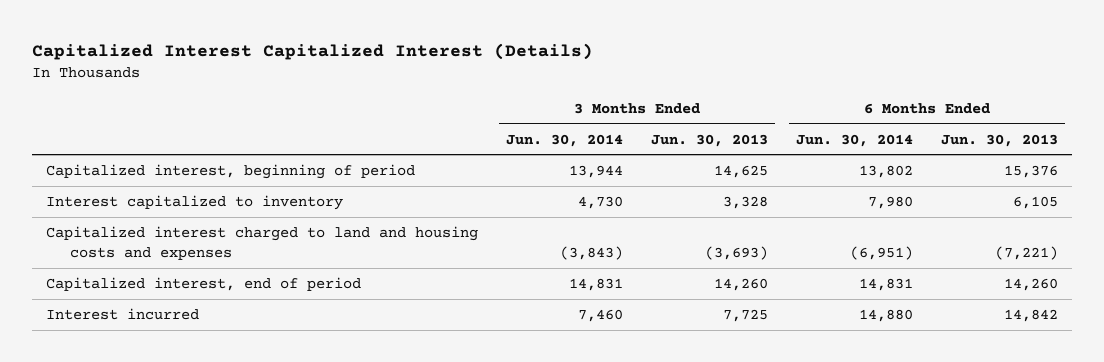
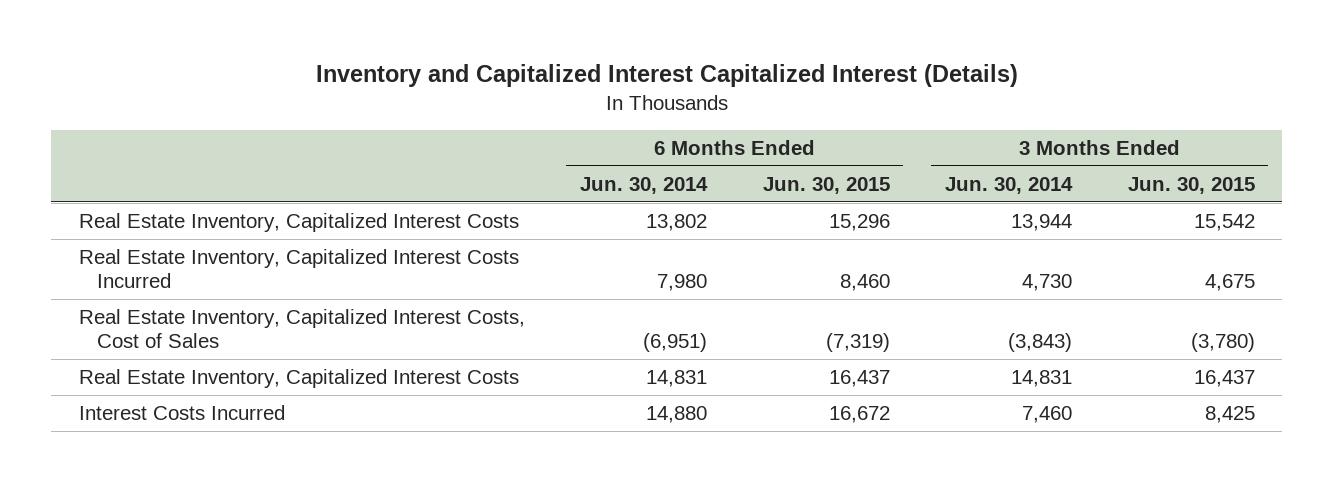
- Capitalized Interest Capitalized Interest (Details)
+ Inventory and Capitalized Interest Capitalized Interest (Details)
- | 3 Months Ended Jun. 30, 2014 | 3 Months Ended Jun. 30, 2013 | 6 Months Ended Jun. 30, 2014 | 6 Months Ended Jun. 30, 2013
+ | 6 Months Ended Jun. 30, 2014 | 6 Months Ended Jun. 30, 2015 | 3 Months Ended Jun. 30, 2014 | 3 Months Ended Jun. 30, 2015
- Capitalized interest, beginning of period | 13,944 | 14,625 | 13,802 | 15,376
- Interest capitalized to inventory | 4,730 | 3,328 | 7,980 | 6,105
- Capitalized interest charged to land and housing costs and expenses | (3,843) | (3,693) | (6,951) | (7,221)
- Capitalized interest, end of period | 14,831 | 14,260 | 14,831 | 14,260
- Interest incurred | 7,460 | 7,725 | 14,880 | 14,842
+ Real Estate Inventory, Capitalized Interest Costs | 13,802 | 15,296 | 13,944 | 15,542
+ Real Estate Inventory, Capitalized Interest Costs Incurred | 7,980 | 8,460 | 4,730 | 4,675
+ Real Estate Inventory, Capitalized Interest Costs, Cost of Sales | (6,951) | (7,319) | (3,843) | (3,780)
+ Real Estate Inventory, Capitalized Interest Costs | 14,831 | 16,437 | 14,831 | 16,437
+ Interest Costs Incurred | 14,880 | 16,672 | 7,460 | 8,425

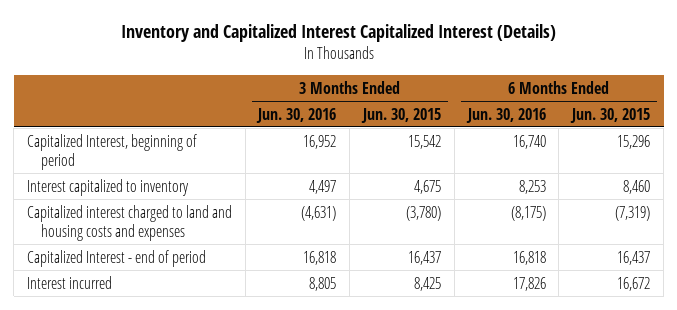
- | 6 Months Ended Jun. 30, 2014 | 6 Months Ended Jun. 30, 2015 | 3 Months Ended Jun. 30, 2014 | 3 Months Ended Jun. 30, 2015
+ | 3 Months Ended Jun. 30, 2016 | 3 Months Ended Jun. 30, 2015 | 6 Months Ended Jun. 30, 2016 | 6 Months Ended Jun. 30, 2015
- Real Estate Inventory, Capitalized Interest Costs | 13,802 | 15,296 | 13,944 | 15,542
- Real Estate Inventory, Capitalized Interest Costs Incurred | 7,980 | 8,460 | 4,730 | 4,675
- Real Estate Inventory, Capitalized Interest Costs, Cost of Sales | (6,951) | (7,319) | (3,843) | (3,780)
- Real Estate Inventory, Capitalized Interest Costs | 14,831 | 16,437 | 14,831 | 16,437
- Interest Costs Incurred | 14,880 | 16,672 | 7,460 | 8,425
+ Capitalized Interest, beginning of period | 16,952 | 15,542 | 16,740 | 15,296
+ Interest capitalized to inventory | 4,497 | 4,675 | 8,253 | 8,460
+ Capitalized interest charged to land and housing costs and expenses | (4,631) | (3,780) | (8,175) | (7,319)
+ Capitalized Interest - end of period | 16,818 | 16,437 | 16,818 | 16,437
+ Interest incurred | 8,805 | 8,425 | 17,826 | 16,672

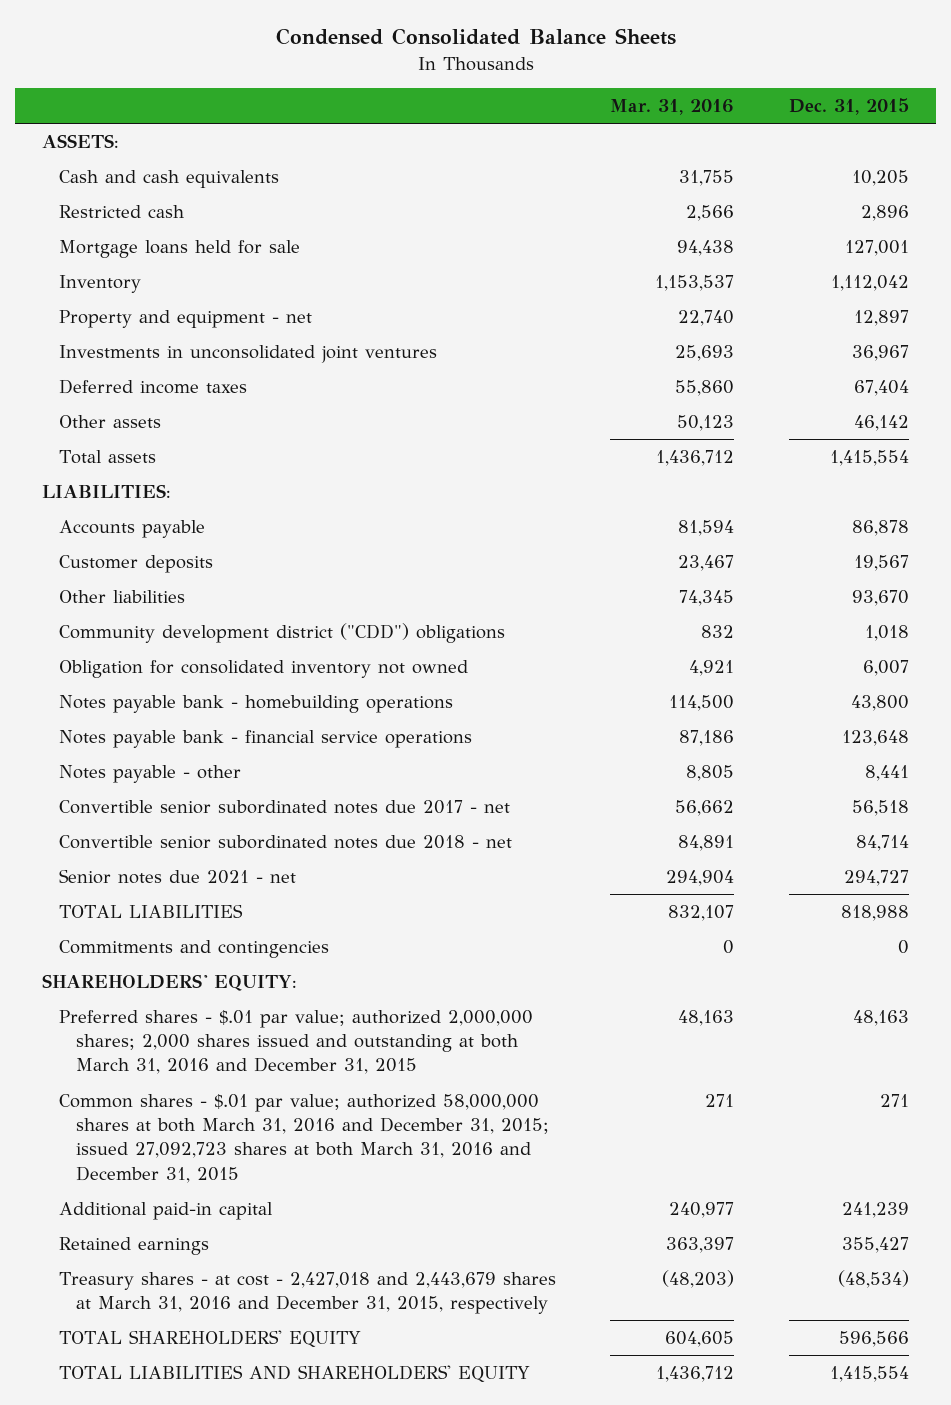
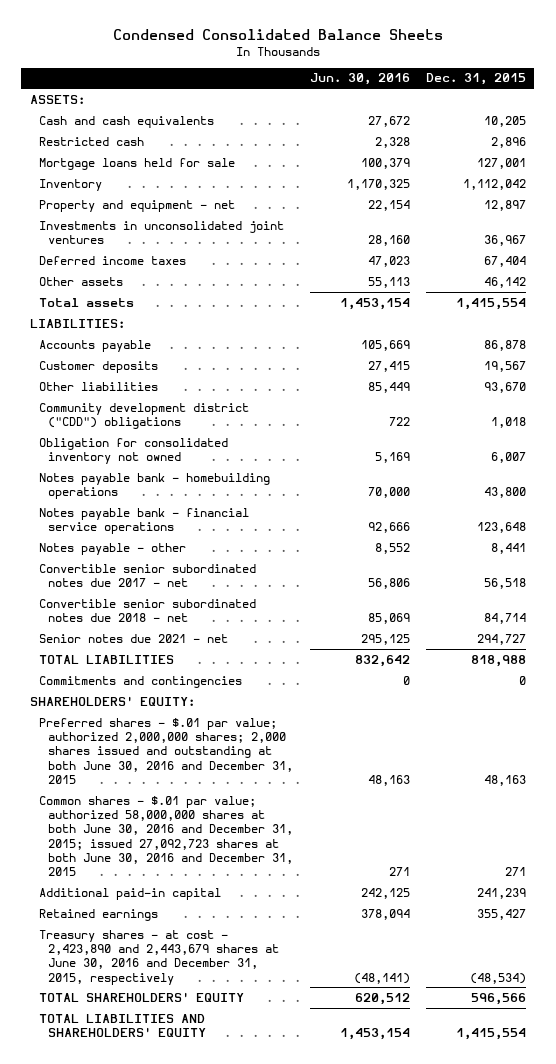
- | Mar. 31, 2016 | Dec. 31, 2015
+ | Jun. 30, 2016 | Dec. 31, 2015
- Preferred shares - $.01 par value; authorized 2,000,000 shares; 2,000 shares issued and outstanding at both March 31, 2016 and December 31, 2015 | 48,163 | 48,163
- Common shares - $.01 par value; authorized 58,000,000 shares at both March 31, 2016 and December 31, 2015; issued 27,092,723 shares at both March 31, 2016 and December 31, 2015 | 271 | 271
+ Preferred shares - $.01 par value; authorized 2,000,000 shares; 2,000 shares issued and outstanding at both June 30, 2016 and December 31, 2015 | 48,163 | 48,163
+ Common shares - $.01 par value; authorized 58,000,000 shares at both June 30, 2016 and December 31, 2015; issued 27,092,723 shares at both June 30, 2016 and December 31, 2015 | 271 | 271
- Treasury shares - at cost - 2,427,018 and 2,443,679 shares at March 31, 2016 and December 31, 2015, respectively | (48,203) | (48,534)
+ Treasury shares - at cost - 2,423,890 and 2,443,679 shares at June 30, 2016 and December 31, 2015, respectively | (48,141) | (48,534)

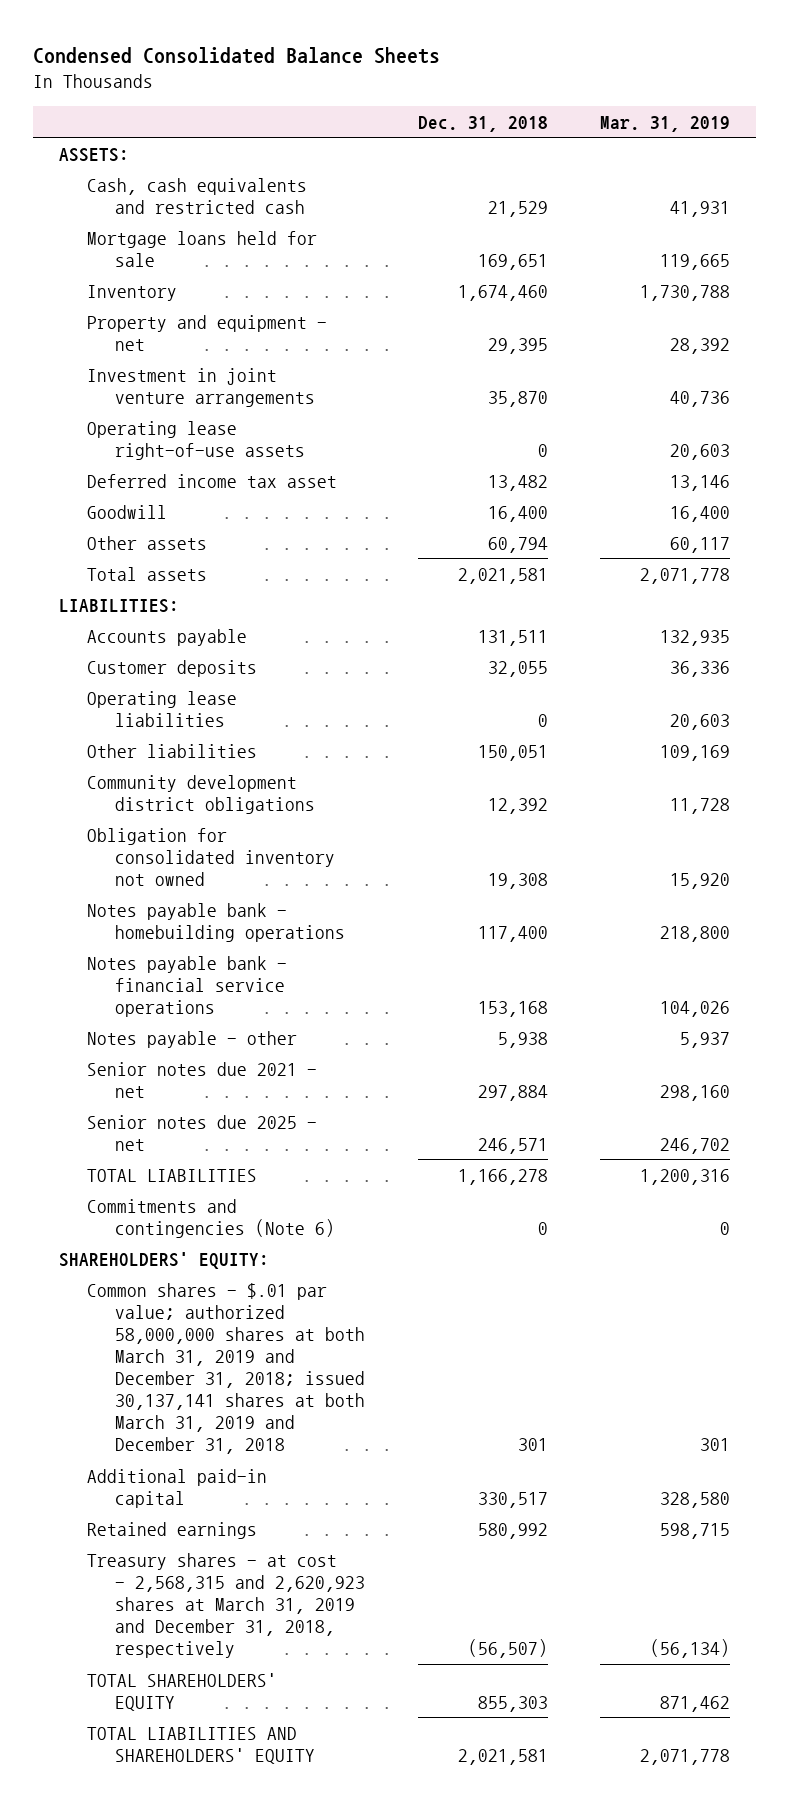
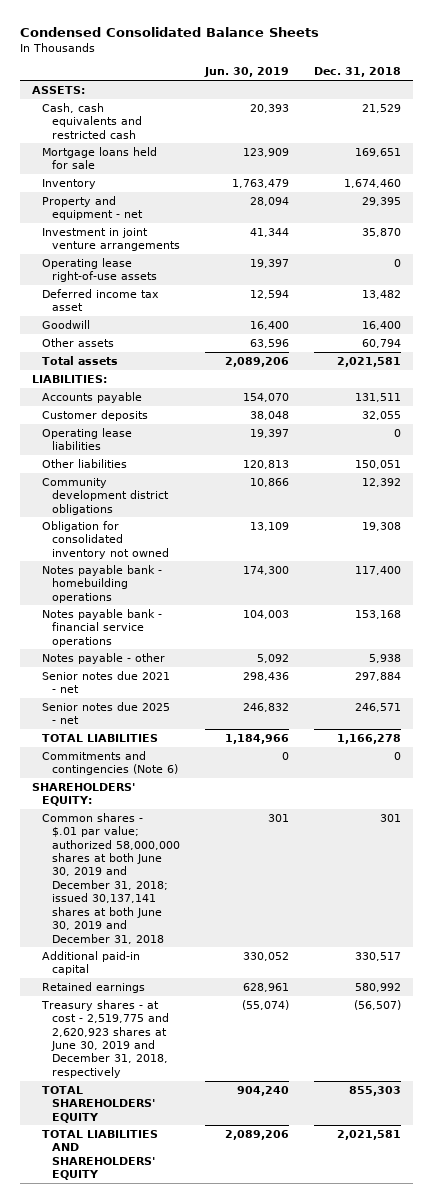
- | Dec. 31, 2018 | Mar. 31, 2019
+ | Jun. 30, 2019 | Dec. 31, 2018
- Common shares - $.01 par value; authorized 58,000,000 shares at both March 31, 2019 and December 31, 2018; issued 30,137,141 shares at both March 31, 2019 and December 31, 2018 | 301 | 301
+ Common shares - $.01 par value; authorized 58,000,000 shares at both June 30, 2019 and December 31, 2018; issued 30,137,141 shares at both June 30, 2019 and December 31, 2018 | 301 | 301
- Treasury shares - at cost - 2,568,315 and 2,620,923 shares at March 31, 2019 and December 31, 2018, respectively | (56,507) | (56,134)
+ Treasury shares - at cost - 2,519,775 and 2,620,923 shares at June 30, 2019 and December 31, 2018, respectively | (55,074) | (56,507)

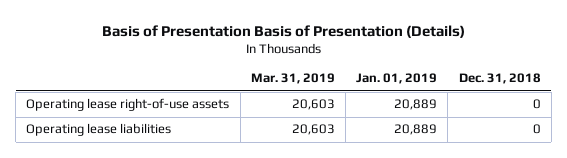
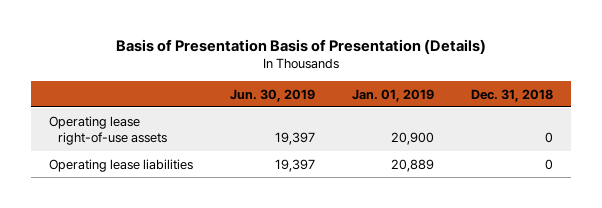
- | Mar. 31, 2019 | Jan. 01, 2019 | Dec. 31, 2018
+ | Jun. 30, 2019 | Jan. 01, 2019 | Dec. 31, 2018
- Operating lease right-of-use assets | 20,603 | 20,889 | 0
+ Operating lease right-of-use assets | 19,397 | 20,900 | 0

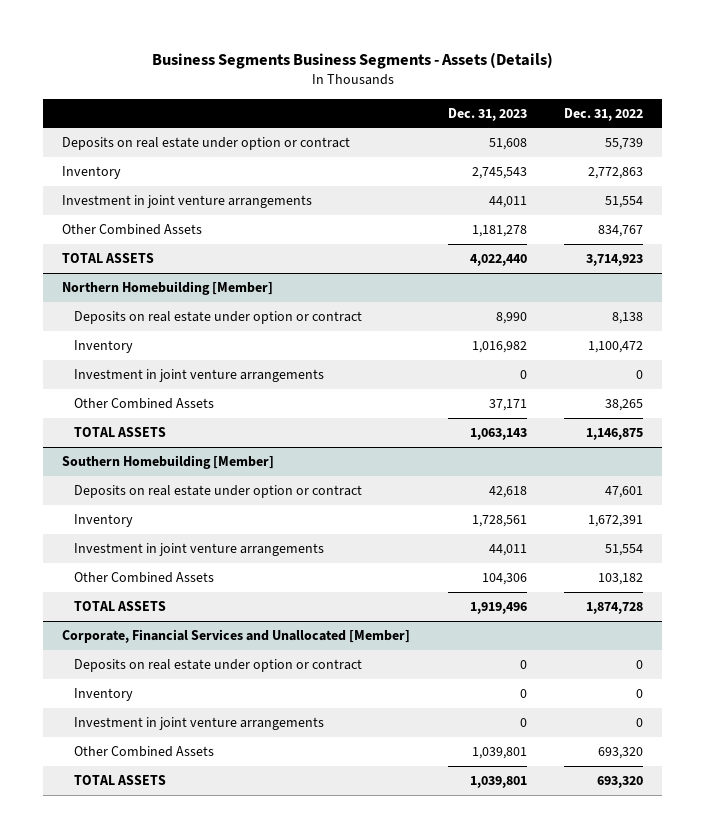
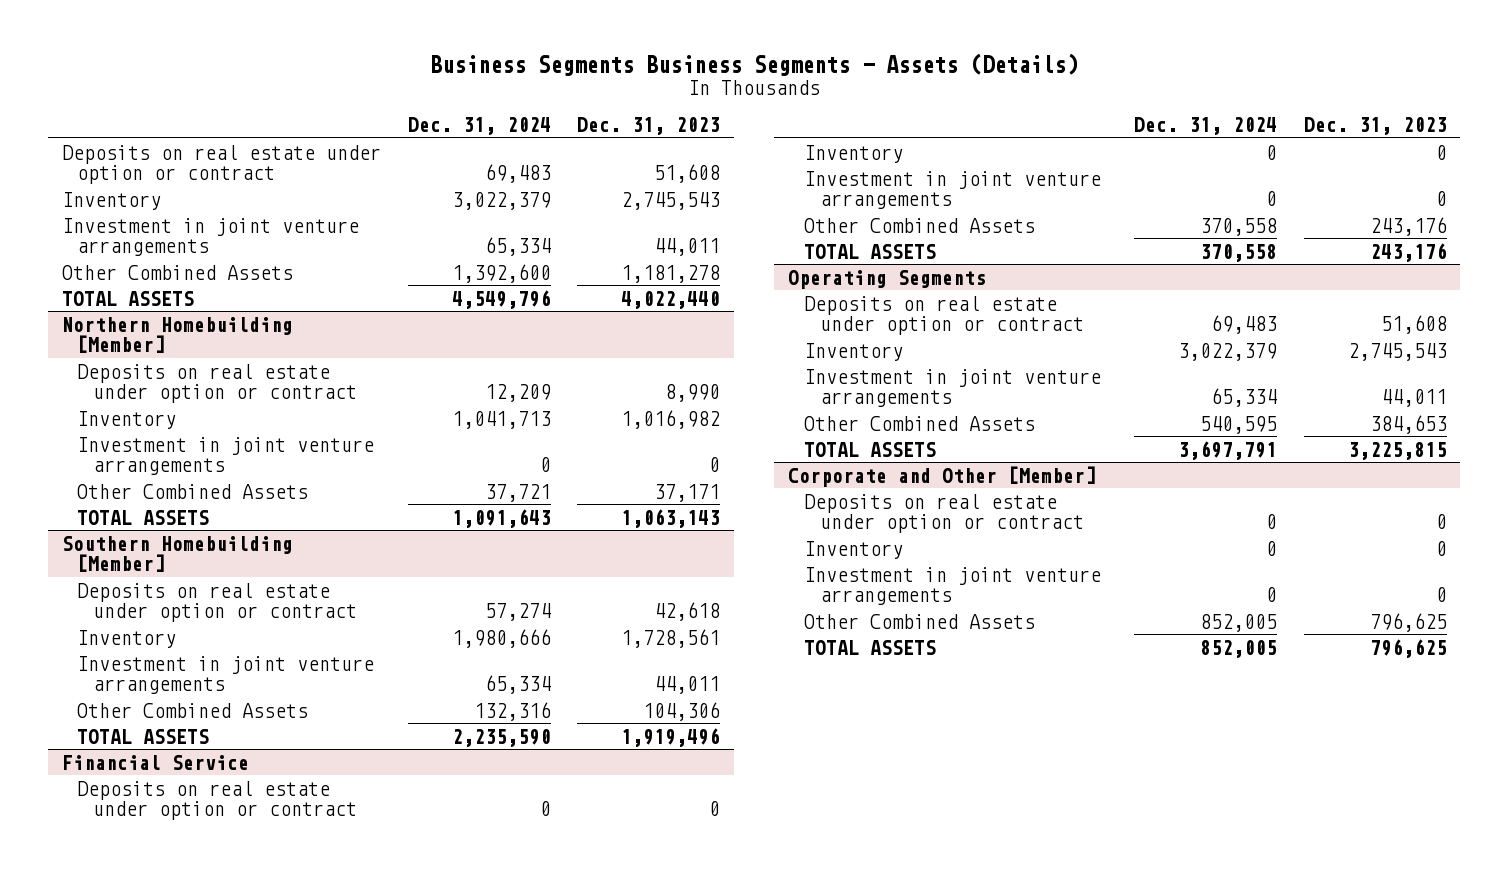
- | Dec. 31, 2023 | Dec. 31, 2022
+ | Dec. 31, 2024 | Dec. 31, 2023
- Corporate, Financial Services and Unallocated [Member]
+ Financial Service
- Other Combined Assets | 1,039,801 | 693,320
- TOTAL ASSETS | 1,039,801 | 693,320
+ Other Combined Assets | 370,558 | 243,176
+ TOTAL ASSETS | 370,558 | 243,176
+ Operating Segments
+ Deposits on real estate under option or contract | 69,483 | 51,608
+ Inventory | 3,022,379 | 2,745,543
+ Investment in joint venture arrangements | 65,334 | 44,011
+ Other Combined Assets | 540,595 | 384,653
+ TOTAL ASSETS | 3,697,791 | 3,225,815
+ Corporate and Other [Member]
+ Deposits on real estate under option or contract | 0 | 0
+ Inventory | 0 | 0
+ Investment in joint venture arrangements | 0 | 0
+ Other Combined Assets | 852,005 | 796,625
+ TOTAL ASSETS | 852,005 | 796,625

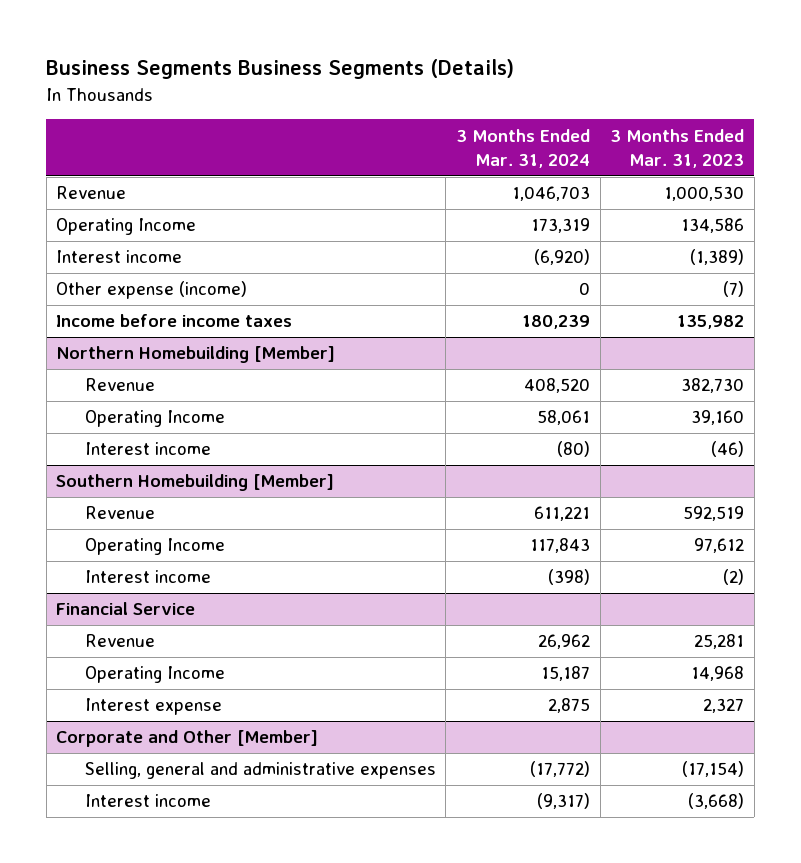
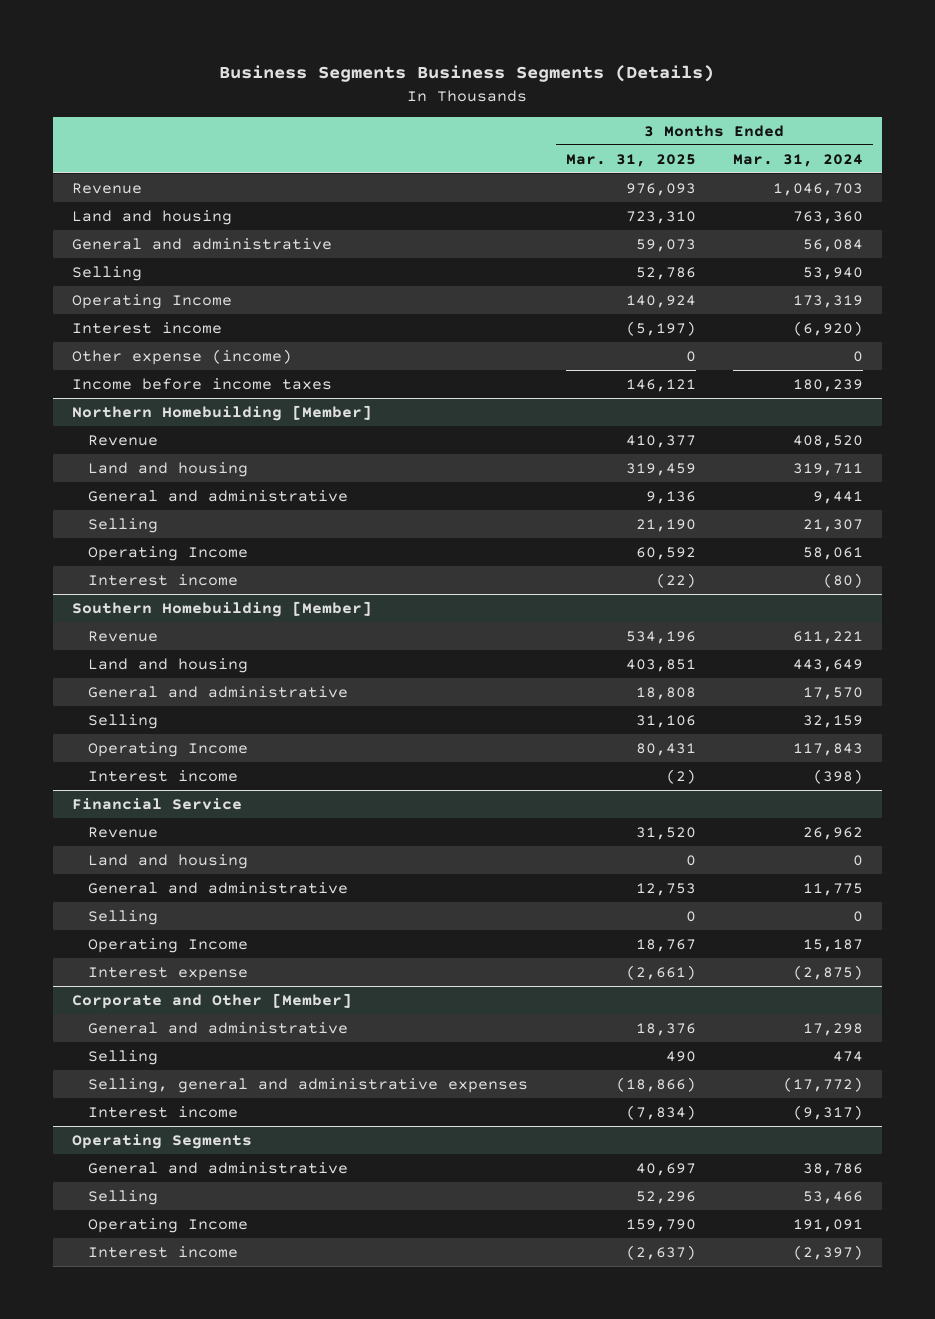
- | 3 Months Ended Mar. 31, 2024 | 3 Months Ended Mar. 31, 2023
+ | 3 Months Ended Mar. 31, 2025 | 3 Months Ended Mar. 31, 2024
+ Land and housing | 723,310 | 763,360
+ General and administrative | 59,073 | 56,084
+ Selling | 52,786 | 53,940
@ Northern Homebuilding [Member]
+ Land and housing | 319,459 | 319,711
+ General and administrative | 9,136 | 9,441
+ Selling | 21,190 | 21,307
@ Southern Homebuilding [Member]
+ Land and housing | 403,851 | 443,649
+ General and administrative | 18,808 | 17,570
+ Selling | 31,106 | 32,159
@ Financial Service
+ Land and housing | 0 | 0
+ General and administrative | 12,753 | 11,775
+ Selling | 0 | 0
- Interest expense | 2,875 | 2,327
+ Interest expense | (2,661) | (2,875)
@ Corporate and Other [Member]
+ General and administrative | 18,376 | 17,298
+ Selling | 490 | 474
+ Operating Segments
+ General and administrative | 40,697 | 38,786
+ Selling | 52,296 | 53,466
+ Operating Income | 159,790 | 191,091
+ Interest income | (2,637) | (2,397)

